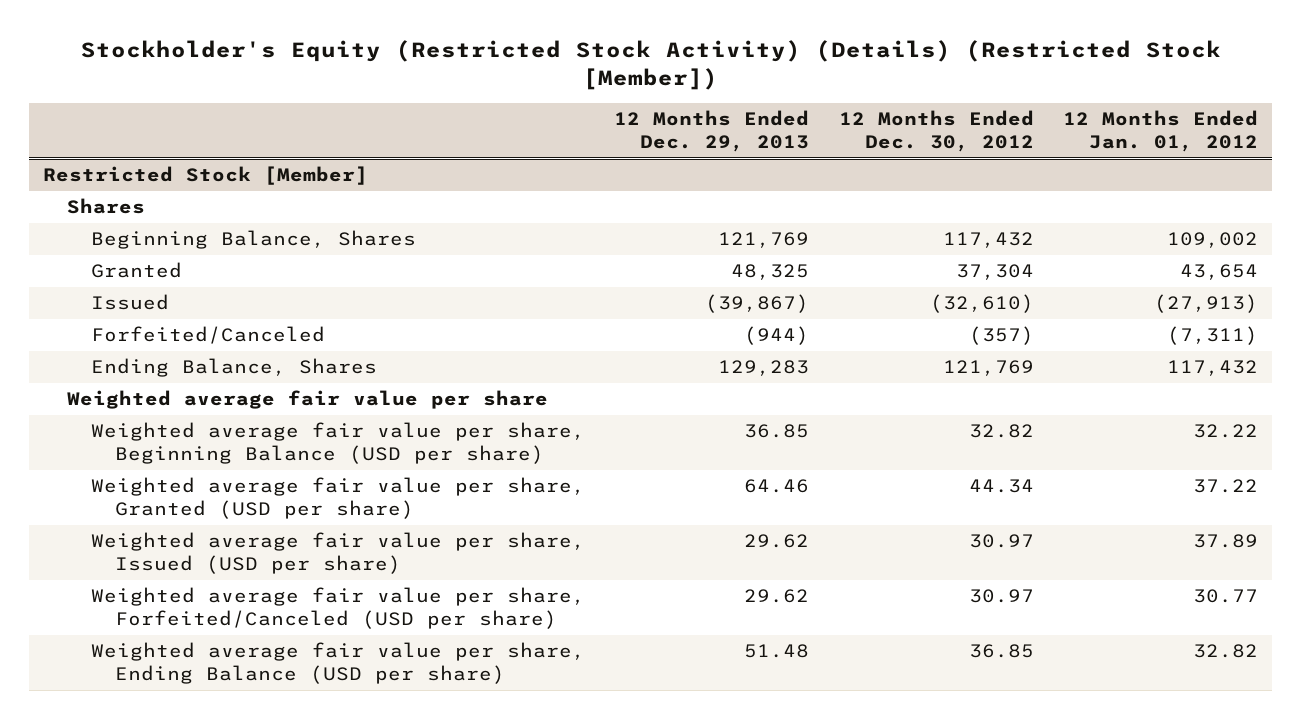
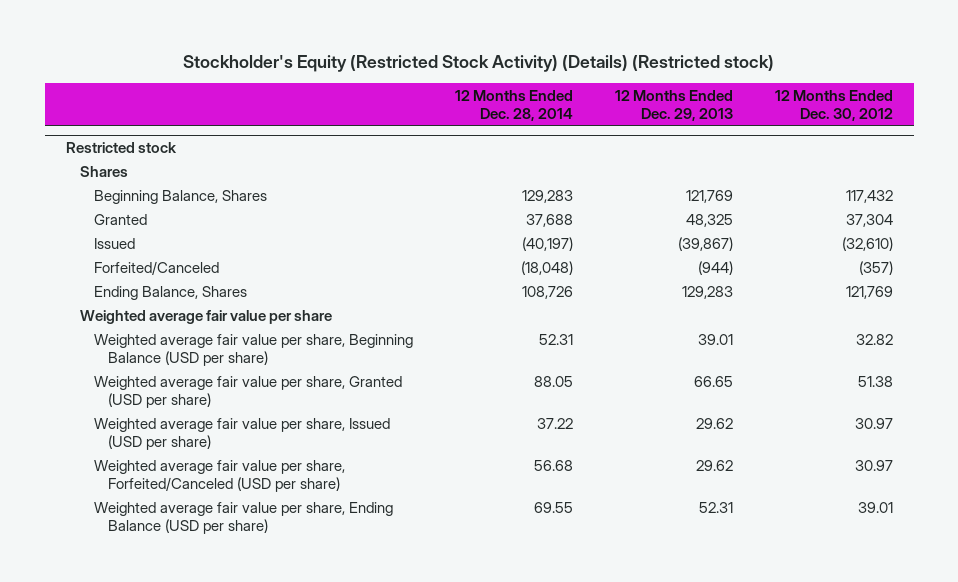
- Stockholder's Equity (Restricted Stock Activity) (Details) (Restricted Stock [Member])
+ Stockholder's Equity (Restricted Stock Activity) (Details) (Restricted stock)
- | 12 Months Ended Dec. 29, 2013 | 12 Months Ended Dec. 30, 2012 | 12 Months Ended Jan. 01, 2012
+ | 12 Months Ended Dec. 28, 2014 | 12 Months Ended Dec. 29, 2013 | 12 Months Ended Dec. 30, 2012
- Restricted Stock [Member]
+ Restricted stock
- Weighted average fair value per share, Beginning Balance (USD per share) | 36.85 | 32.82 | 32.22
- Weighted average fair value per share, Granted (USD per share) | 64.46 | 44.34 | 37.22
+ Weighted average fair value per share, Beginning Balance (USD per share) | 52.31 | 39.01 | 32.82
+ Weighted average fair value per share, Granted (USD per share) | 88.05 | 66.65 | 51.38
- Weighted average fair value per share, Ending Balance (USD per share) | 51.48 | 36.85 | 32.82
+ Weighted average fair value per share, Ending Balance (USD per share) | 69.55 | 52.31 | 39.01

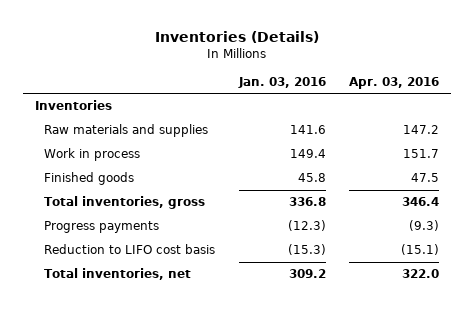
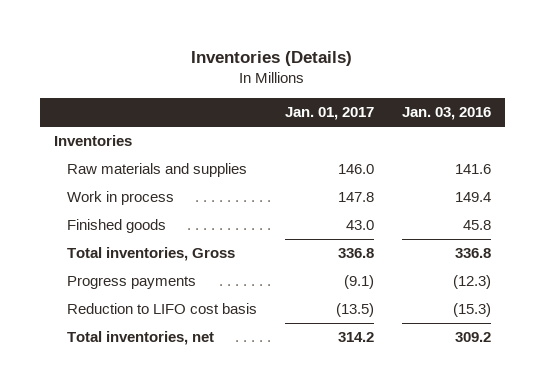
- | Jan. 03, 2016 | Apr. 03, 2016
+ | Jan. 01, 2017 | Jan. 03, 2016
- Total inventories, gross | 336.8 | 346.4
+ Total inventories, Gross | 336.8 | 336.8

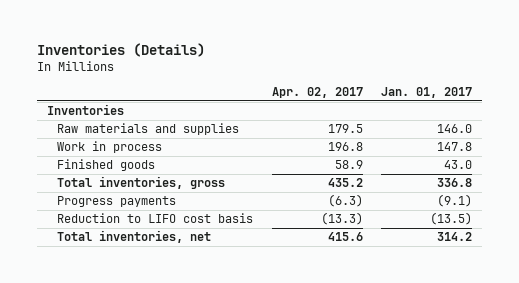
- | Jan. 01, 2017 | Jan. 03, 2016
+ | Apr. 02, 2017 | Jan. 01, 2017
- Total inventories, Gross | 336.8 | 336.8
+ Total inventories, gross | 435.2 | 336.8

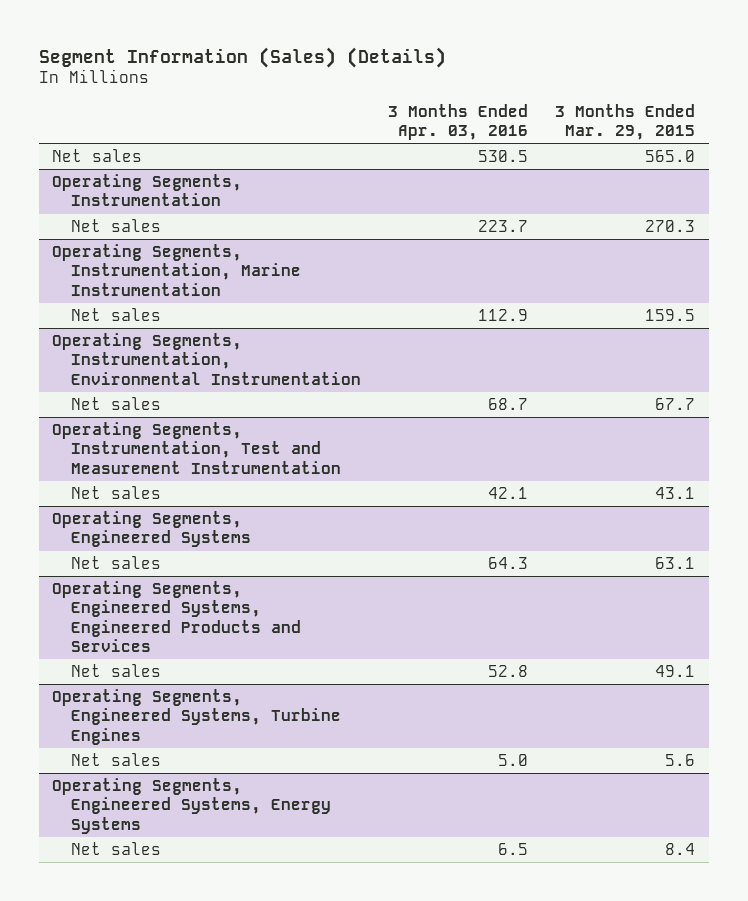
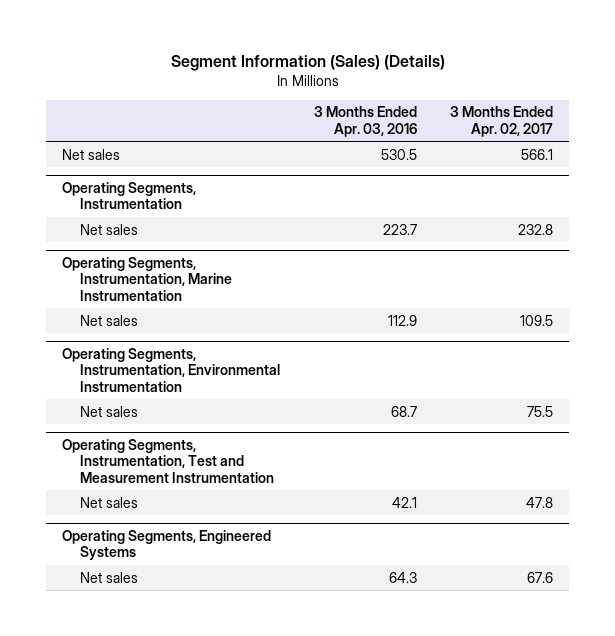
- | 3 Months Ended Apr. 03, 2016 | 3 Months Ended Mar. 29, 2015
+ | 3 Months Ended Apr. 03, 2016 | 3 Months Ended Apr. 02, 2017
- Operating Segments, Engineered Systems, Engineered Products and Services
- Net sales | 52.8 | 49.1
- Operating Segments, Engineered Systems, Turbine Engines
- Net sales | 5.0 | 5.6
- Operating Segments, Engineered Systems, Energy Systems
- Net sales | 6.5 | 8.4

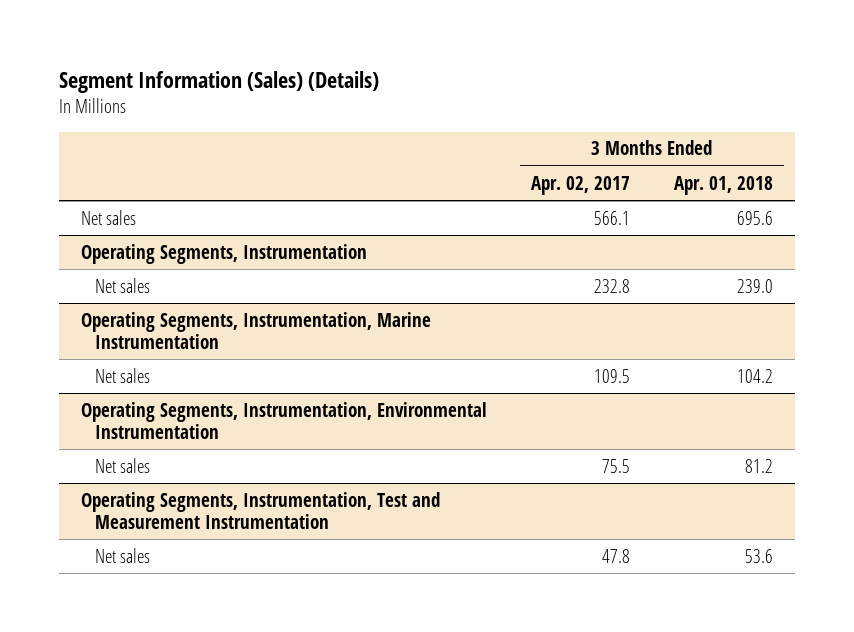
- | 3 Months Ended Apr. 03, 2016 | 3 Months Ended Apr. 02, 2017
+ | 3 Months Ended Apr. 02, 2017 | 3 Months Ended Apr. 01, 2018
- Operating Segments, Engineered Systems
- Net sales | 64.3 | 67.6

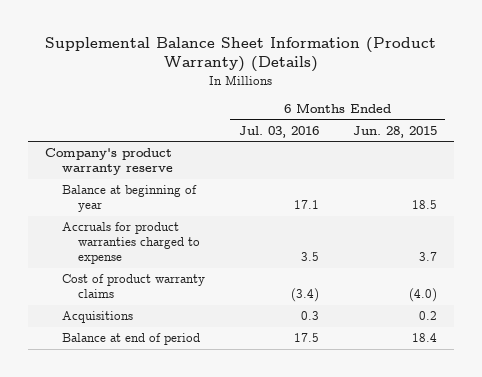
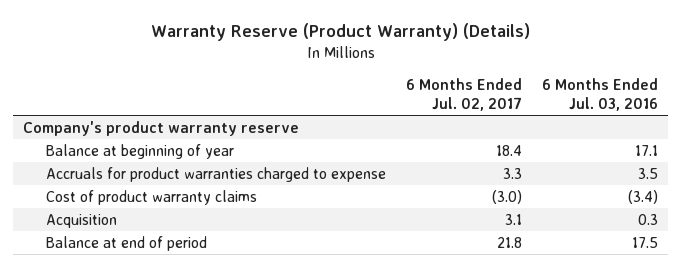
- Supplemental Balance Sheet Information (Product Warranty) (Details)
+ Warranty Reserve (Product Warranty) (Details)
- | 6 Months Ended Jul. 03, 2016 | 6 Months Ended Jun. 28, 2015
+ | 6 Months Ended Jul. 02, 2017 | 6 Months Ended Jul. 03, 2016
- Acquisitions | 0.3 | 0.2
+ Acquisition | 3.1 | 0.3

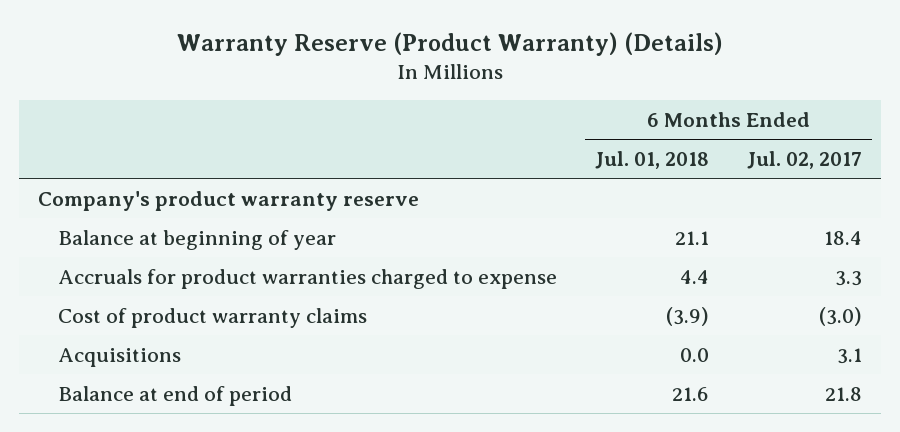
- | 6 Months Ended Jul. 02, 2017 | 6 Months Ended Jul. 03, 2016
+ | 6 Months Ended Jul. 01, 2018 | 6 Months Ended Jul. 02, 2017
- Acquisition | 3.1 | 0.3
+ Acquisitions | 0.0 | 3.1

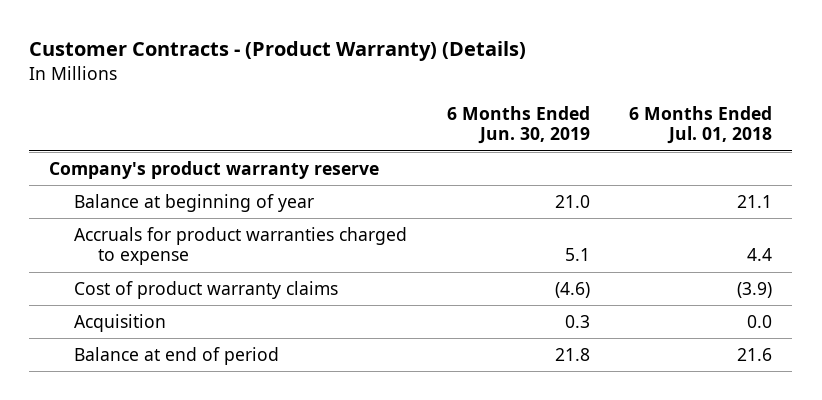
- Warranty Reserve (Product Warranty) (Details)
+ Customer Contracts - (Product Warranty) (Details)
- | 6 Months Ended Jul. 01, 2018 | 6 Months Ended Jul. 02, 2017
+ | 6 Months Ended Jun. 30, 2019 | 6 Months Ended Jul. 01, 2018
- Acquisitions | 0.0 | 3.1
+ Acquisition | 0.3 | 0.0

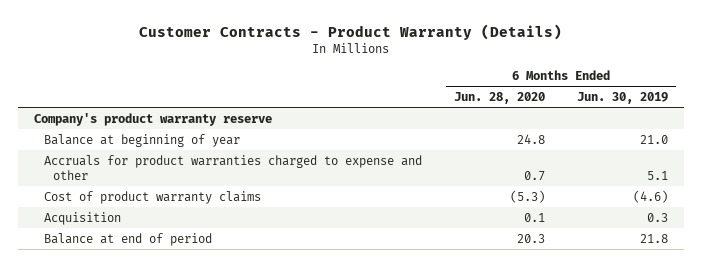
- Customer Contracts - (Product Warranty) (Details)
+ Customer Contracts - Product Warranty (Details)
- | 6 Months Ended Jun. 30, 2019 | 6 Months Ended Jul. 01, 2018
+ | 6 Months Ended Jun. 28, 2020 | 6 Months Ended Jun. 30, 2019
- Accruals for product warranties charged to expense | 5.1 | 4.4
+ Accruals for product warranties charged to expense and other | 0.7 | 5.1

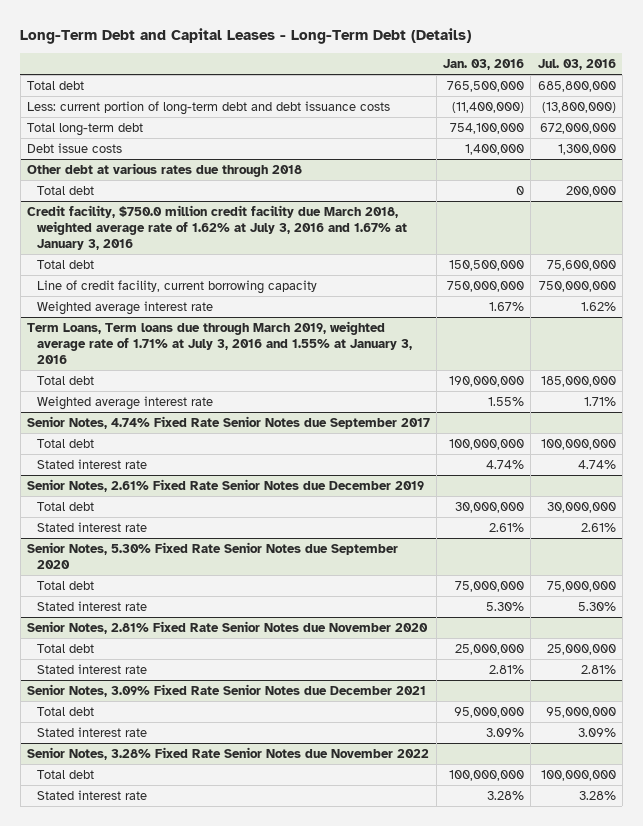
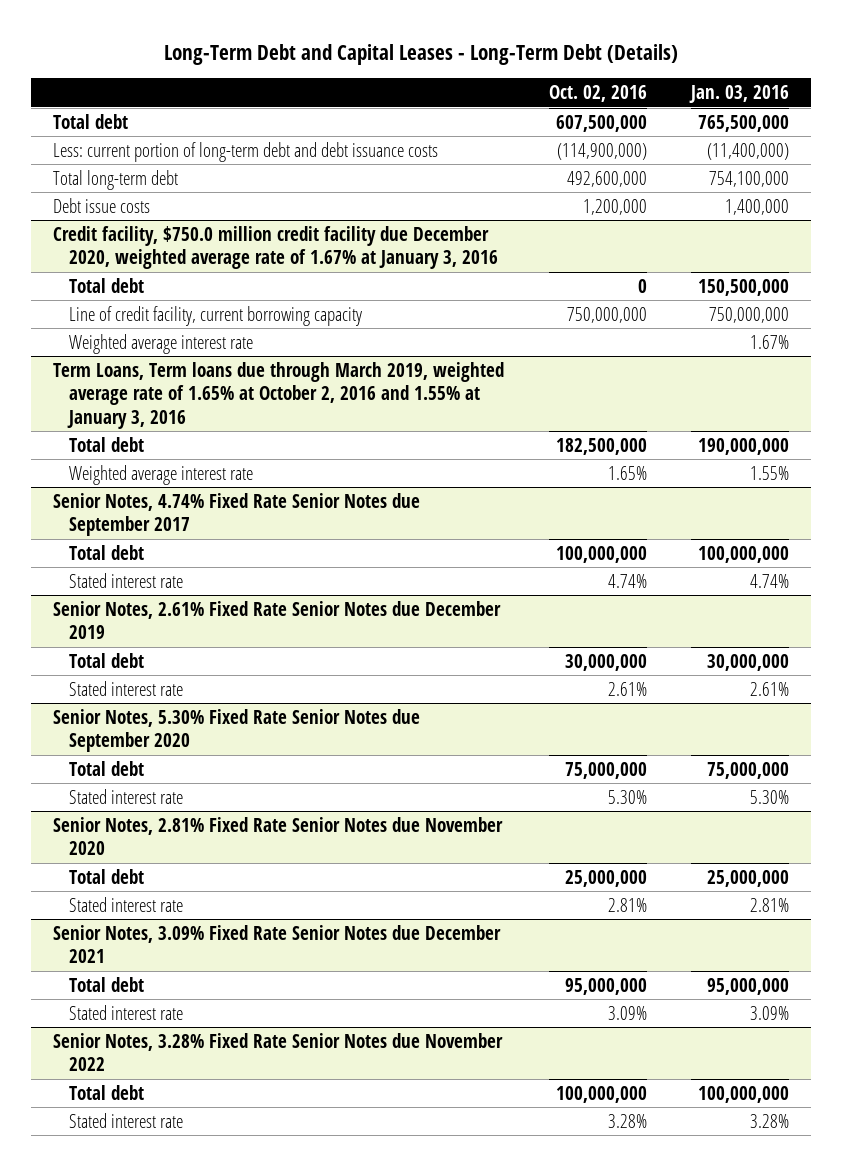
- | Jan. 03, 2016 | Jul. 03, 2016
+ | Oct. 02, 2016 | Jan. 03, 2016
- Other debt at various rates due through 2018
- Total debt | 0 | 200,000
- Credit facility, $750.0 million credit facility due March 2018, weighted average rate of 1.62% at July 3, 2016 and 1.67% at January 3, 2016
+ Credit facility, $750.0 million credit facility due December 2020, weighted average rate of 1.67% at January 3, 2016
- Term Loans, Term loans due through March 2019, weighted average rate of 1.71% at July 3, 2016 and 1.55% at January 3, 2016
+ Term Loans, Term loans due through March 2019, weighted average rate of 1.65% at October 2, 2016 and 1.55% at January 3, 2016

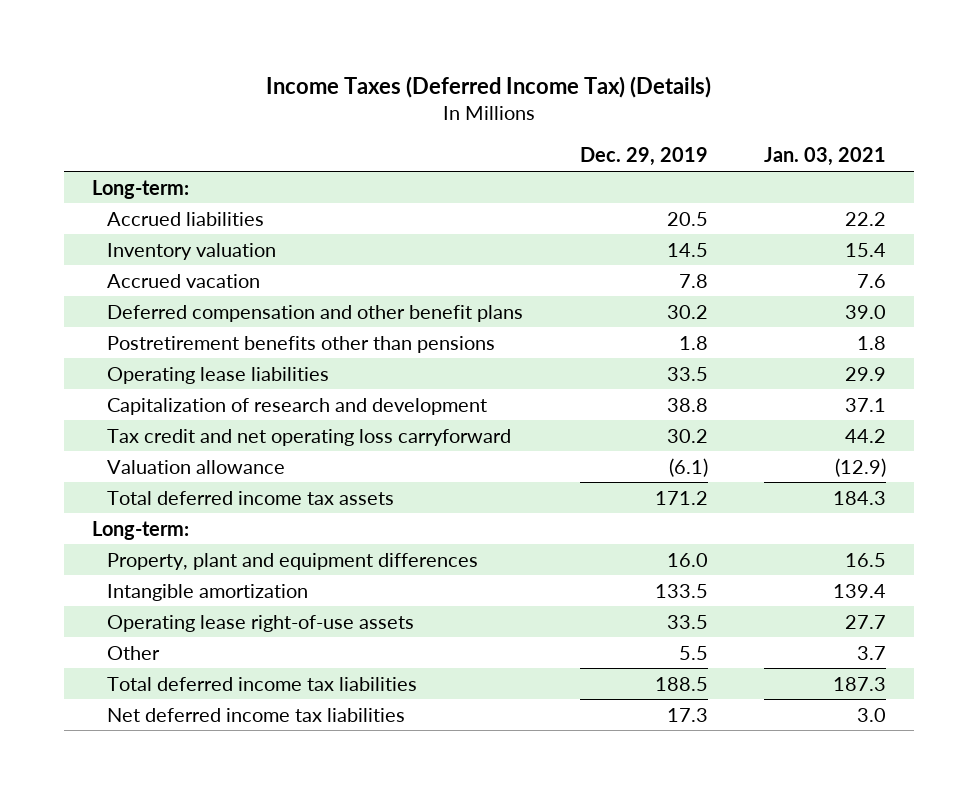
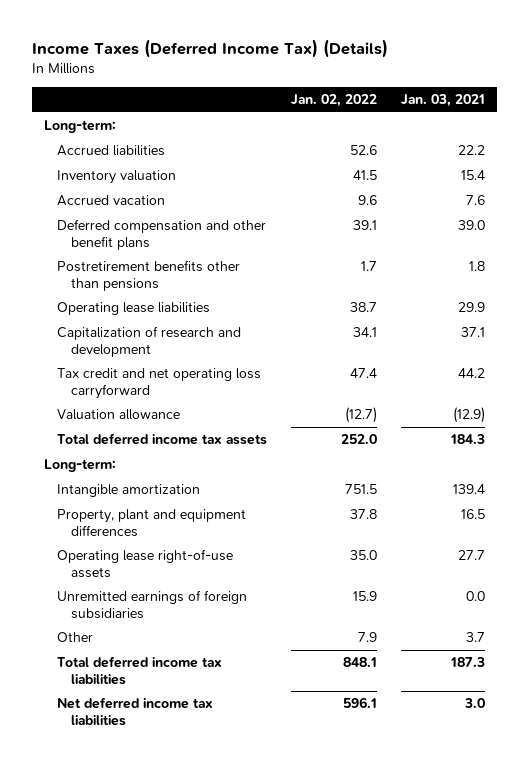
- | Dec. 29, 2019 | Jan. 03, 2021
+ | Jan. 02, 2022 | Jan. 03, 2021
moved down: Property, plant and equipment differences | 37.8 | 16.5
+ Unremitted earnings of foreign subsidiaries | 15.9 | 0.0

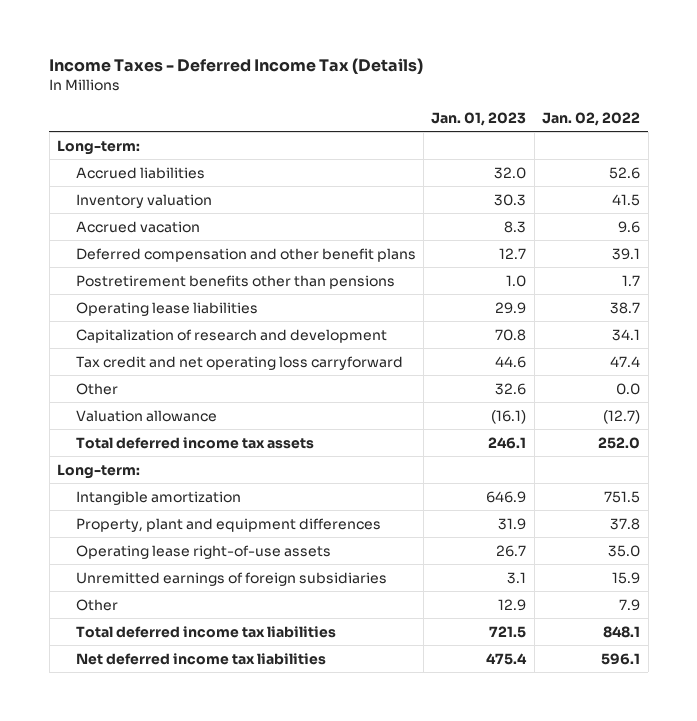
- Income Taxes (Deferred Income Tax) (Details)
+ Income Taxes - Deferred Income Tax (Details)
- | Jan. 02, 2022 | Jan. 03, 2021
+ | Jan. 01, 2023 | Jan. 02, 2022
+ Other | 32.6 | 0.0

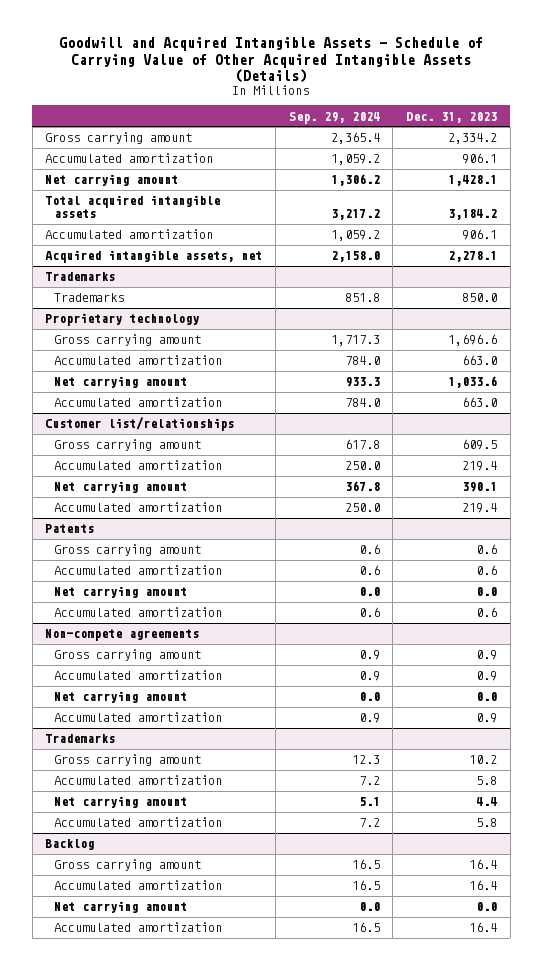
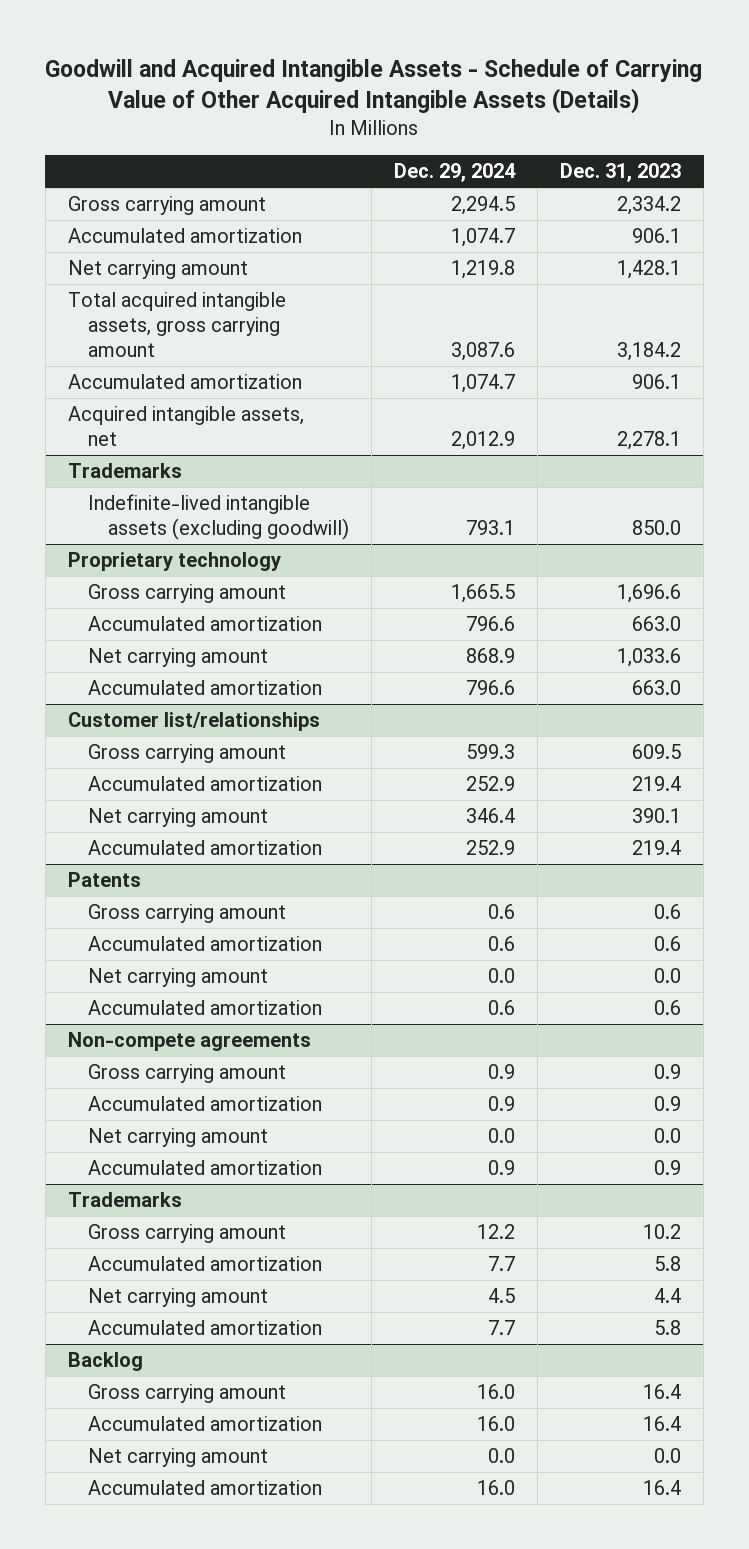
- | Sep. 29, 2024 | Dec. 31, 2023
+ | Dec. 29, 2024 | Dec. 31, 2023
- Total acquired intangible assets | 3,217.2 | 3,184.2
+ Total acquired intangible assets, gross carrying amount | 3,087.6 | 3,184.2
@ Trademarks
- Trademarks | 851.8 | 850.0
+ Indefinite-lived intangible assets (excluding goodwill) | 793.1 | 850.0

